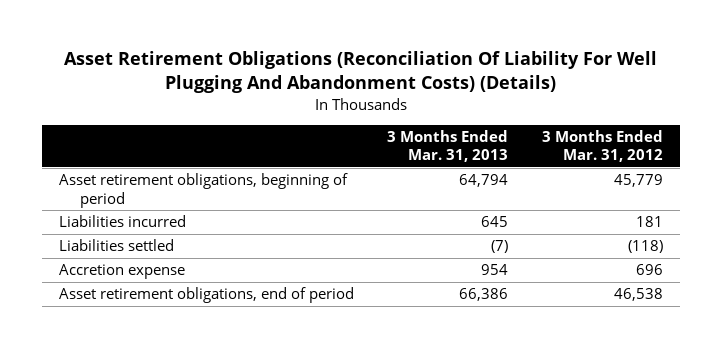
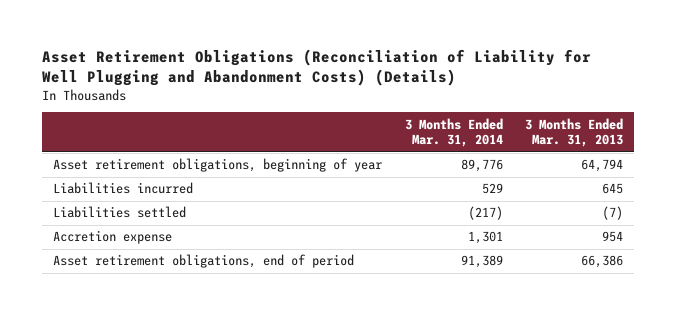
- Asset Retirement Obligations (Reconciliation Of Liability For Well Plugging And Abandonment Costs) (Details)
+ Asset Retirement Obligations (Reconciliation of Liability for Well Plugging and Abandonment Costs) (Details)
- | 3 Months Ended Mar. 31, 2013 | 3 Months Ended Mar. 31, 2012
+ | 3 Months Ended Mar. 31, 2014 | 3 Months Ended Mar. 31, 2013
- Asset retirement obligations, beginning of period | 64,794 | 45,779
+ Asset retirement obligations, beginning of year | 89,776 | 64,794

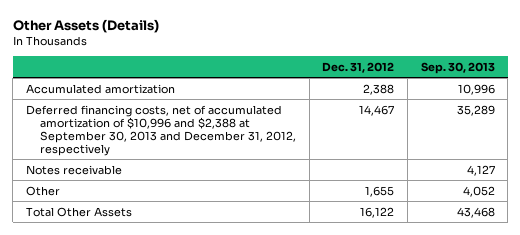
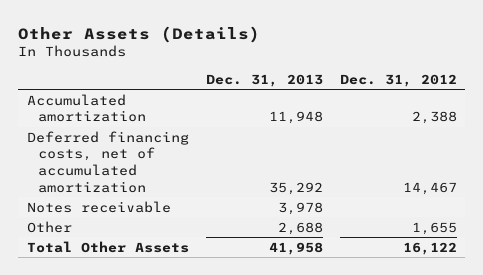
- | Dec. 31, 2012 | Sep. 30, 2013
+ | Dec. 31, 2013 | Dec. 31, 2012
- Deferred financing costs, net of accumulated amortization of $10,996 and $2,388 at September 30, 2013 and December 31, 2012, respectively | 14,467 | 35,289
+ Deferred financing costs, net of accumulated amortization | 35,292 | 14,467

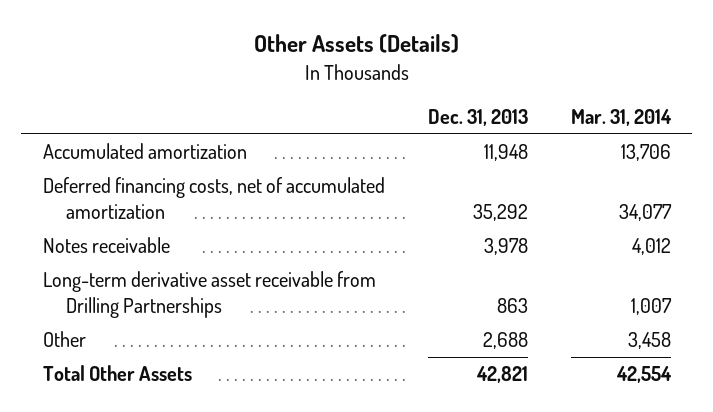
- | Dec. 31, 2013 | Dec. 31, 2012
+ | Dec. 31, 2013 | Mar. 31, 2014
+ Long-term derivative asset receivable from Drilling Partnerships | 863 | 1,007
- Total Other Assets | 41,958 | 16,122
+ Total Other Assets | 42,821 | 42,554

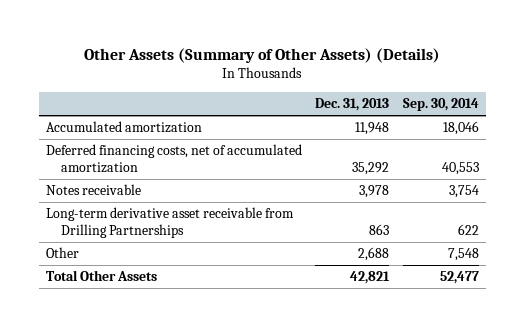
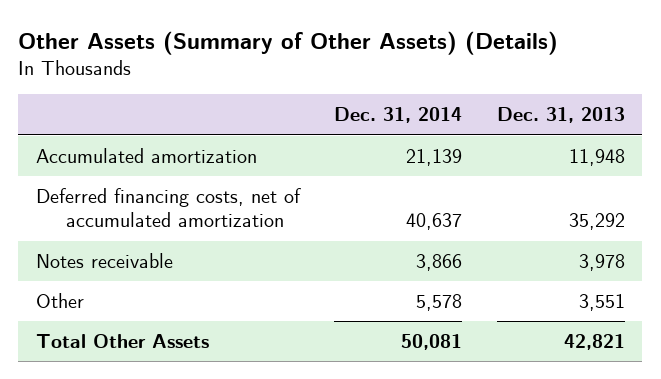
- | Dec. 31, 2013 | Sep. 30, 2014
+ | Dec. 31, 2014 | Dec. 31, 2013
- Long-term derivative asset receivable from Drilling Partnerships | 863 | 622
- Other | 2,688 | 7,548
+ Other | 5,578 | 3,551

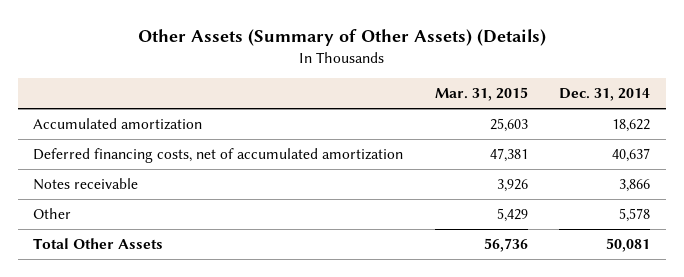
- | Dec. 31, 2014 | Dec. 31, 2013
+ | Mar. 31, 2015 | Dec. 31, 2014
- Accumulated amortization | 21,139 | 11,948
+ Accumulated amortization | 25,603 | 18,622

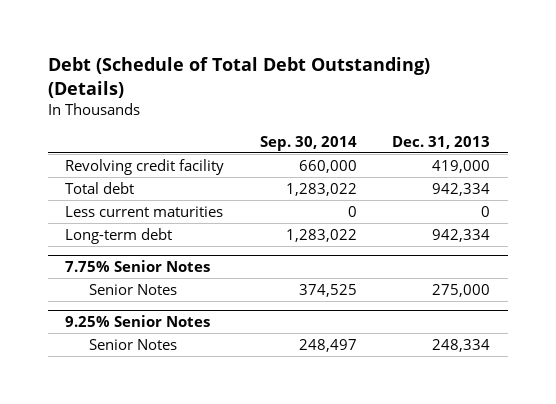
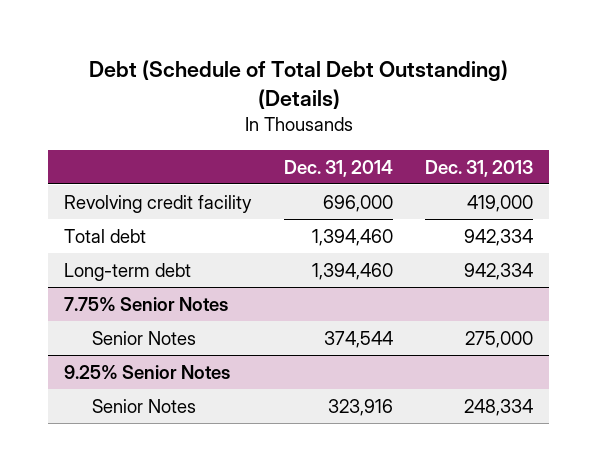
- | Sep. 30, 2014 | Dec. 31, 2013
+ | Dec. 31, 2014 | Dec. 31, 2013
- Less current maturities | 0 | 0

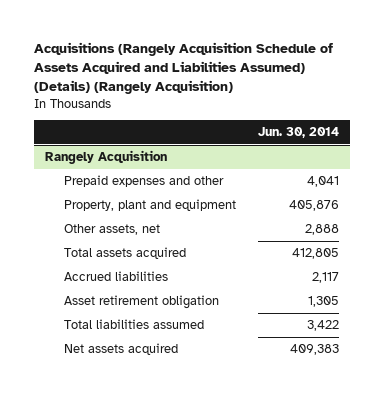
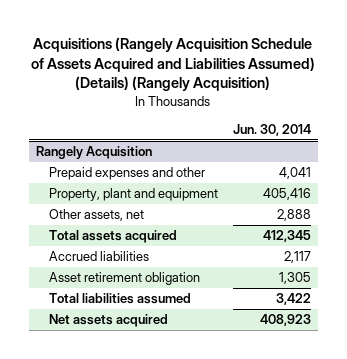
@ Rangely Acquisition
- Property, plant and equipment | 405,876
+ Property, plant and equipment | 405,416
- Total assets acquired | 412,805
+ Total assets acquired | 412,345
- Net assets acquired | 409,383
+ Net assets acquired | 408,923

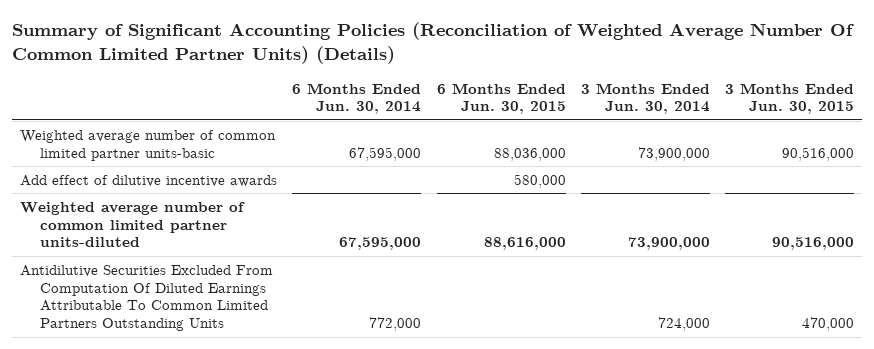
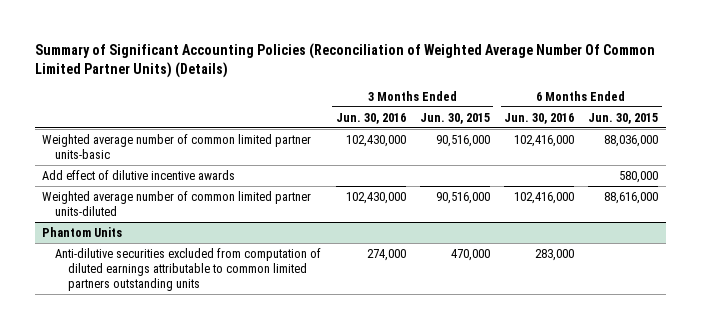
- | 6 Months Ended Jun. 30, 2014 | 6 Months Ended Jun. 30, 2015 | 3 Months Ended Jun. 30, 2014 | 3 Months Ended Jun. 30, 2015
+ | 3 Months Ended Jun. 30, 2016 | 3 Months Ended Jun. 30, 2015 | 6 Months Ended Jun. 30, 2016 | 6 Months Ended Jun. 30, 2015
- Antidilutive Securities Excluded From Computation Of Diluted Earnings Attributable To Common Limited Partners Outstanding Units | 772,000 | | 724,000 | 470,000
+ Phantom Units
+ Anti-dilutive securities excluded from computation of diluted earnings attributable to common limited partners outstanding units | 274,000 | 470,000 | 283,000 |

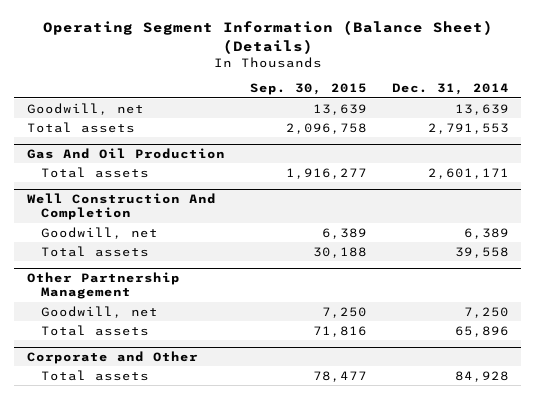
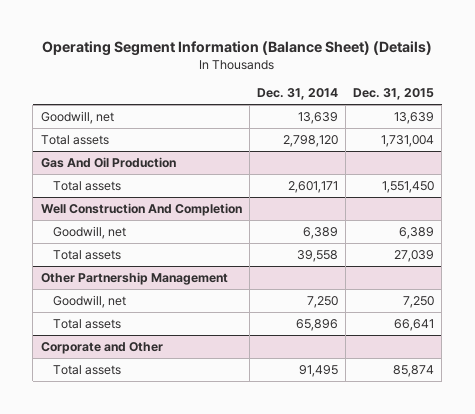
- | Sep. 30, 2015 | Dec. 31, 2014
+ | Dec. 31, 2014 | Dec. 31, 2015
- Total assets | 2,096,758 | 2,791,553
+ Total assets | 2,798,120 | 1,731,004
@ Corporate and Other
- Total assets | 78,477 | 84,928
+ Total assets | 91,495 | 85,874

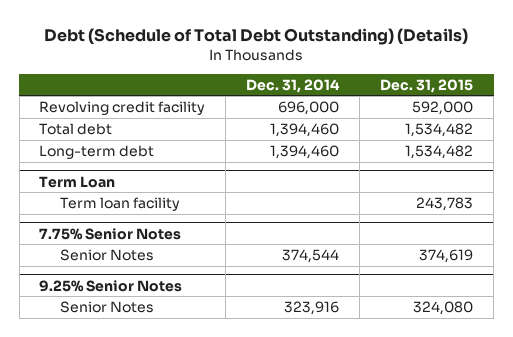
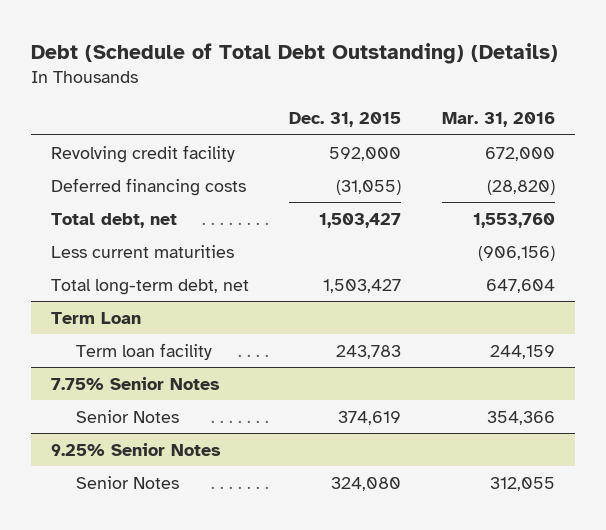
- | Dec. 31, 2014 | Dec. 31, 2015
+ | Dec. 31, 2015 | Mar. 31, 2016
- Total debt | 1,394,460 | 1,534,482
- Long-term debt | 1,394,460 | 1,534,482
+ Deferred financing costs | (31,055) | (28,820)
+ Total debt, net | 1,503,427 | 1,553,760
+ Less current maturities | | (906,156)
+ Total long-term debt, net | 1,503,427 | 647,604

